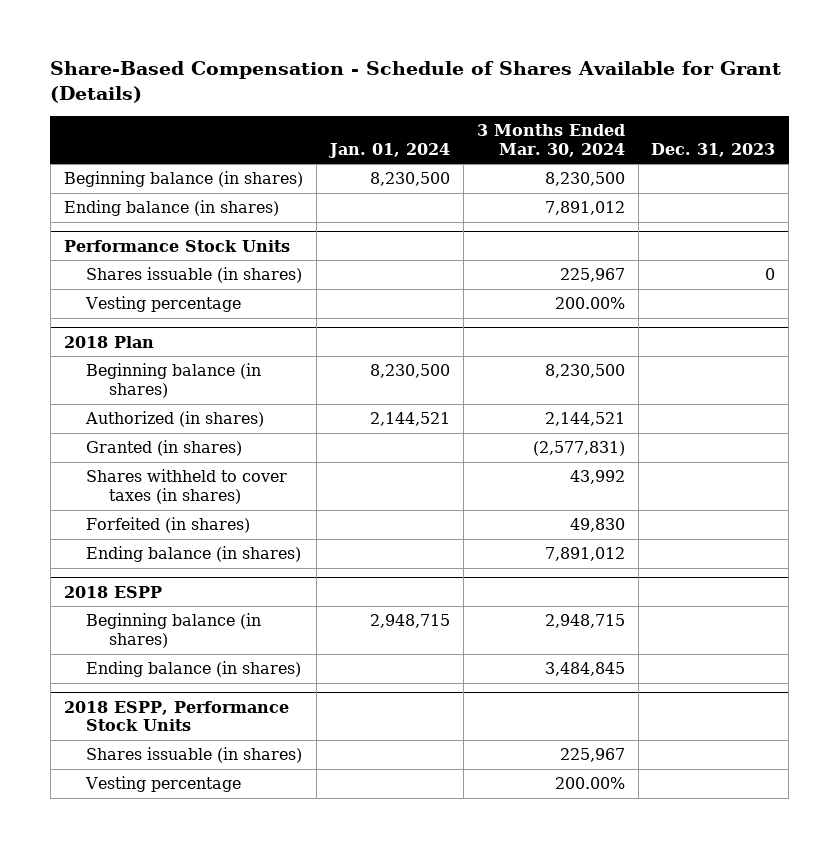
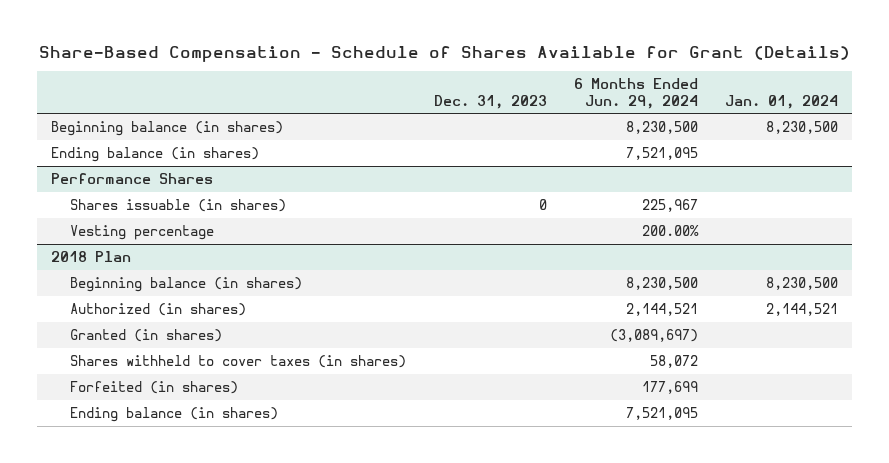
- | Jan. 01, 2024 | 3 Months Ended Mar. 30, 2024 | Dec. 31, 2023
+ | Dec. 31, 2023 | 6 Months Ended Jun. 29, 2024 | Jan. 01, 2024
- Performance Stock Units
+ Performance Shares
- 2018 ESPP
- Beginning balance (in shares) | 2,948,715 | 2,948,715 |
- Ending balance (in shares) | | 3,484,845 |
- 2018 ESPP, Performance Stock Units
- Shares issuable (in shares) | | 225,967 |
- Vesting percentage | | 200.00% |

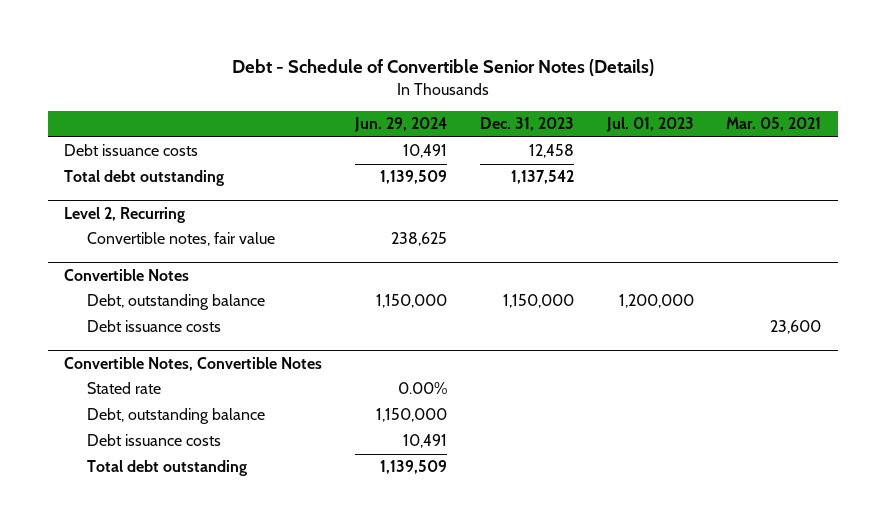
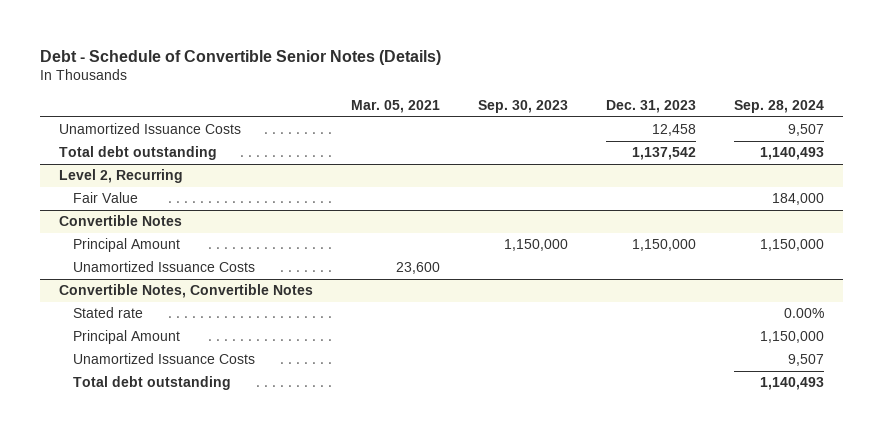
- | Jun. 29, 2024 | Dec. 31, 2023 | Jul. 01, 2023 | Mar. 05, 2021
+ | Mar. 05, 2021 | Sep. 30, 2023 | Dec. 31, 2023 | Sep. 28, 2024
- Debt issuance costs | 10,491 | 12,458 | |
+ Unamortized Issuance Costs | | | 12,458 | 9,507
@ Level 2, Recurring
- Convertible notes, fair value | 238,625 | | |
+ Fair Value | | | | 184,000
@ Convertible Notes
- Debt, outstanding balance | 1,150,000 | 1,150,000 | 1,200,000 |
- Debt issuance costs | | | | 23,600
+ Principal Amount | | 1,150,000 | 1,150,000 | 1,150,000
+ Unamortized Issuance Costs | 23,600 | | |
@ Convertible Notes, Convertible Notes
- Debt, outstanding balance | 1,150,000 | | |
- Debt issuance costs | 10,491 | | |
+ Principal Amount | | | | 1,150,000
+ Unamortized Issuance Costs | | | | 9,507

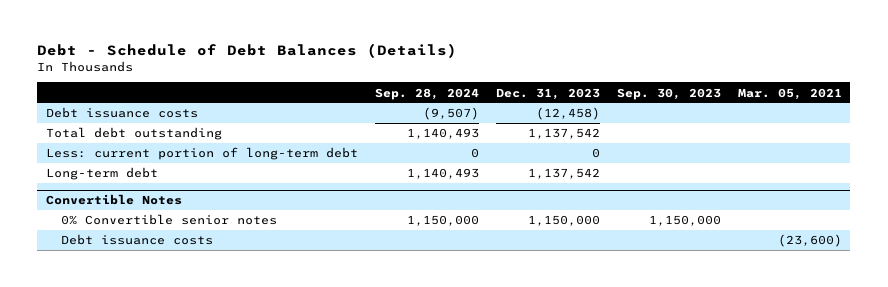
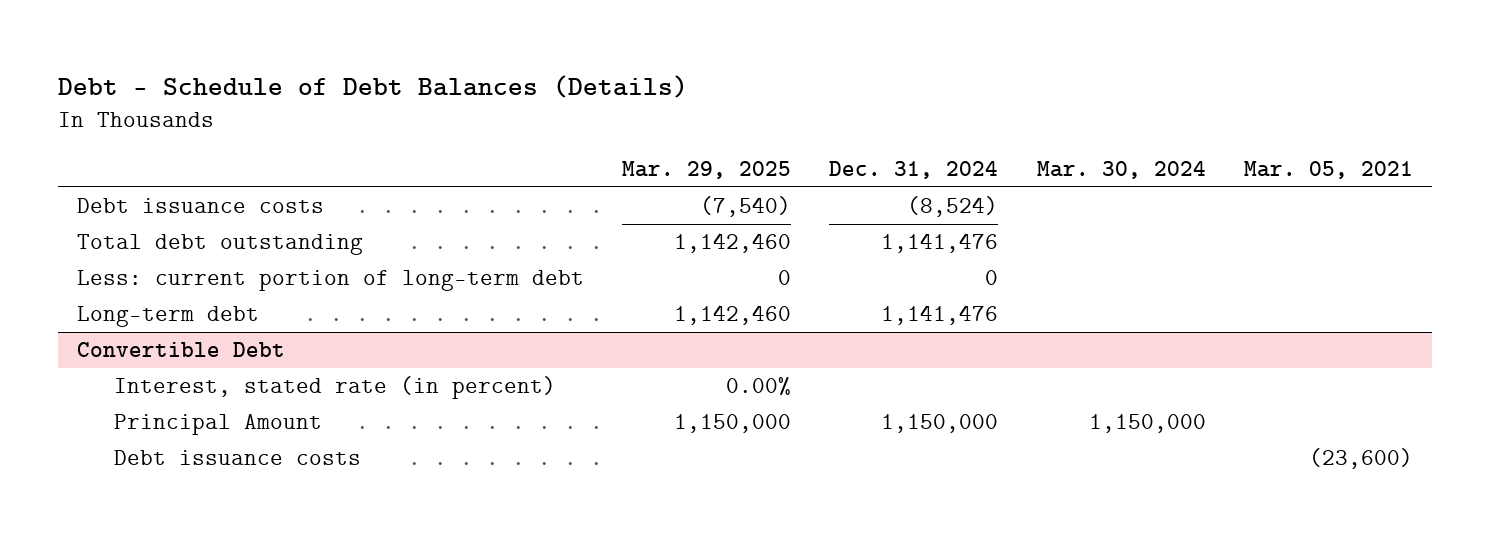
- | Sep. 28, 2024 | Dec. 31, 2023 | Sep. 30, 2023 | Mar. 05, 2021
+ | Mar. 29, 2025 | Dec. 31, 2024 | Mar. 30, 2024 | Mar. 05, 2021
- Convertible Notes
- 0% Convertible senior notes | 1,150,000 | 1,150,000 | 1,150,000 |
+ Convertible Debt
+ Interest, stated rate (in percent) | 0.00% | | |
+ Principal Amount | 1,150,000 | 1,150,000 | 1,150,000 |

